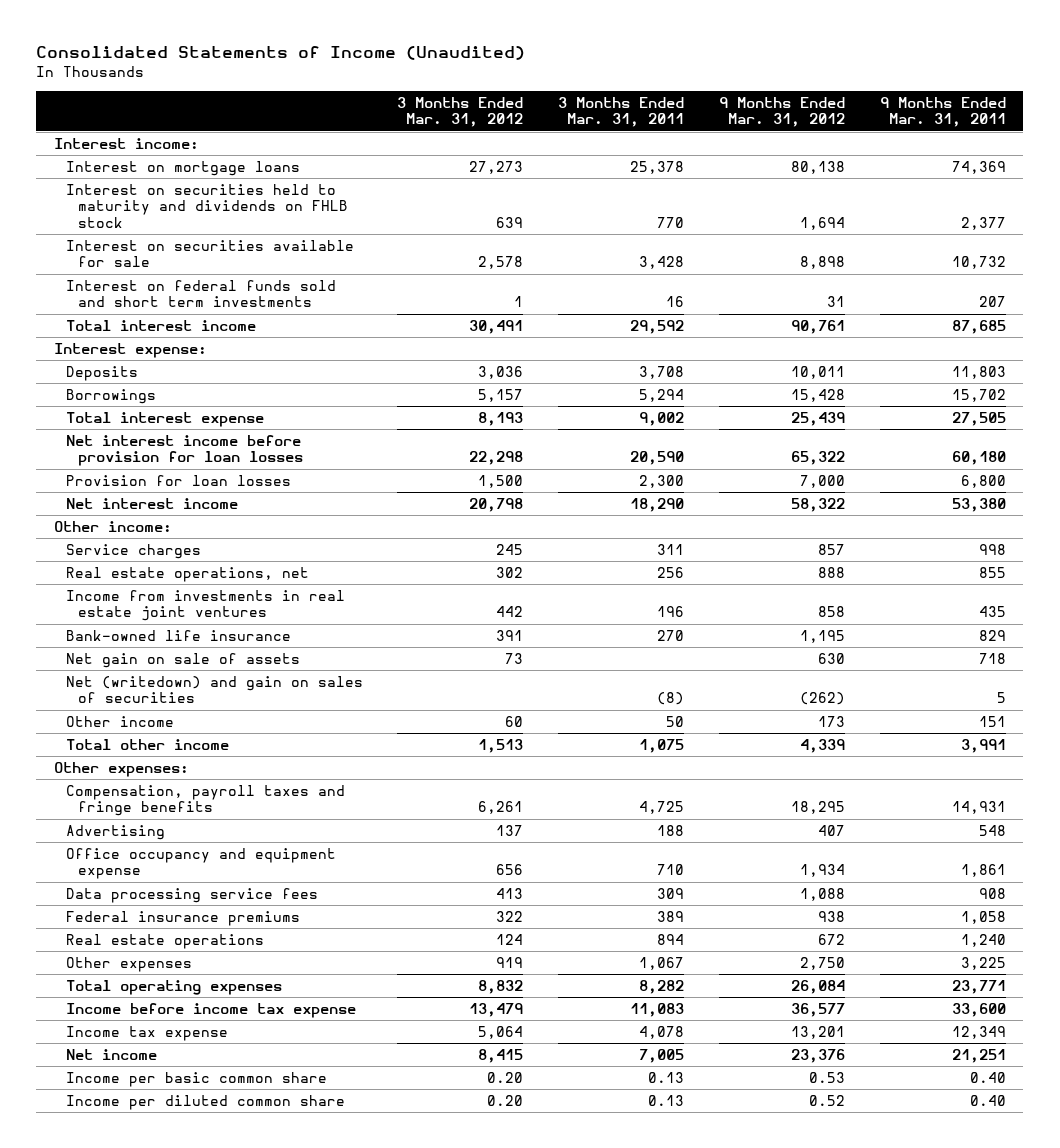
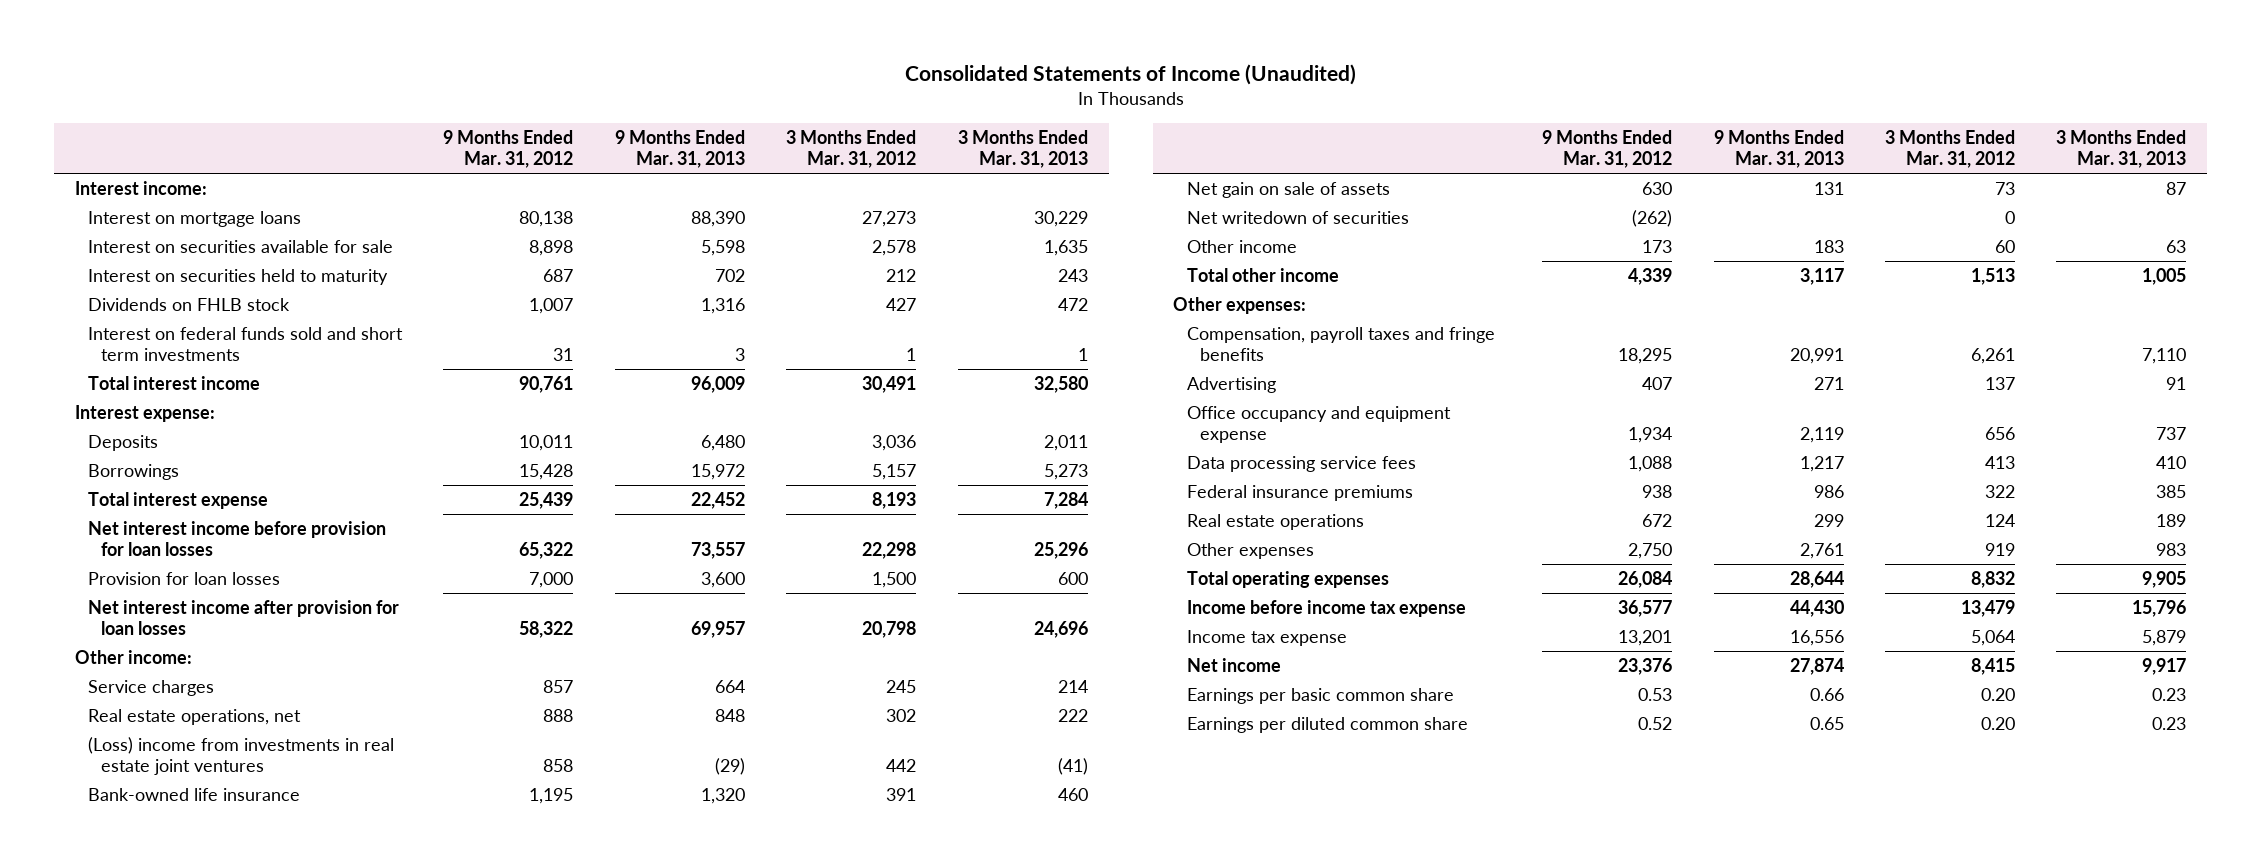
- | 3 Months Ended Mar. 31, 2012 | 3 Months Ended Mar. 31, 2011 | 9 Months Ended Mar. 31, 2012 | 9 Months Ended Mar. 31, 2011
+ | 9 Months Ended Mar. 31, 2012 | 9 Months Ended Mar. 31, 2013 | 3 Months Ended Mar. 31, 2012 | 3 Months Ended Mar. 31, 2013
- Interest on securities held to maturity and dividends on FHLB stock | 639 | 770 | 1,694 | 2,377
+ Interest on securities held to maturity | 687 | 702 | 212 | 243
+ Dividends on FHLB stock | 1,007 | 1,316 | 427 | 472
- Net interest income | 20,798 | 18,290 | 58,322 | 53,380
+ Net interest income after provision for loan losses | 58,322 | 69,957 | 20,798 | 24,696
- Income from investments in real estate joint ventures | 442 | 196 | 858 | 435
+ (Loss) income from investments in real estate joint ventures | 858 | (29) | 442 | (41)
- Net (writedown) and gain on sales of securities | | (8) | (262) | 5
+ Net writedown of securities | (262) | | 0 |
- Income per basic common share | 0.20 | 0.13 | 0.53 | 0.40
- Income per diluted common share | 0.20 | 0.13 | 0.52 | 0.40
+ Earnings per basic common share | 0.53 | 0.66 | 0.20 | 0.23
+ Earnings per diluted common share | 0.52 | 0.65 | 0.20 | 0.23

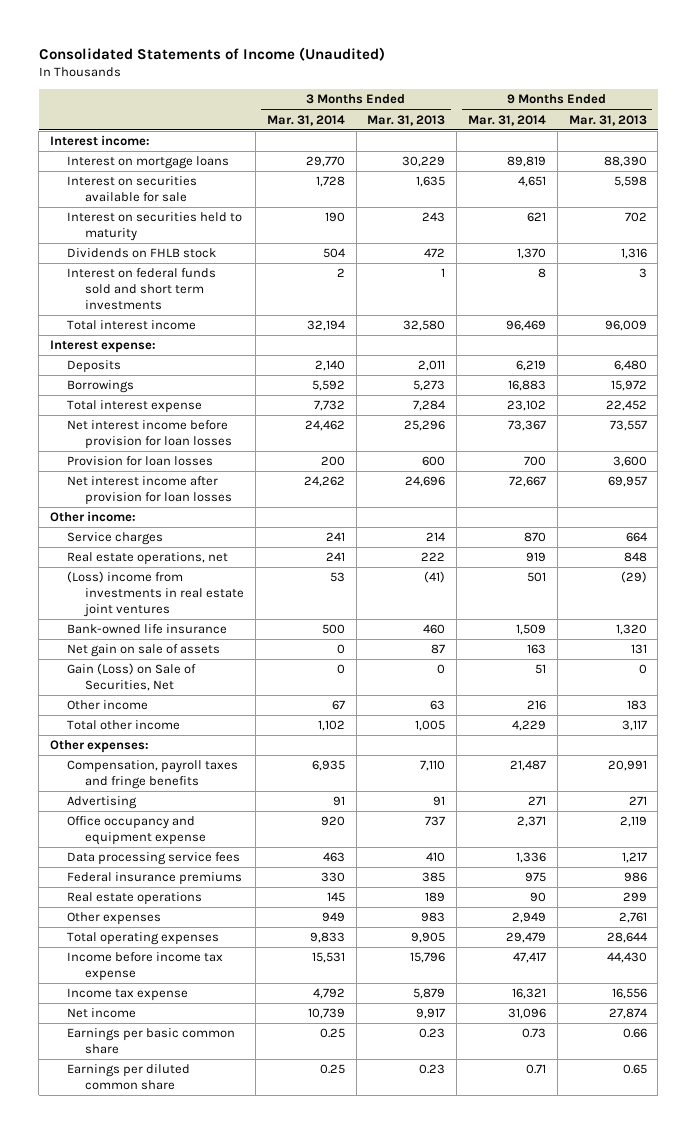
- | 9 Months Ended Mar. 31, 2012 | 9 Months Ended Mar. 31, 2013 | 3 Months Ended Mar. 31, 2012 | 3 Months Ended Mar. 31, 2013
+ | 3 Months Ended Mar. 31, 2014 | 3 Months Ended Mar. 31, 2013 | 9 Months Ended Mar. 31, 2014 | 9 Months Ended Mar. 31, 2013
- Net writedown of securities | (262) | | 0 |
+ Gain (Loss) on Sale of Securities, Net | 0 | 0 | 51 | 0

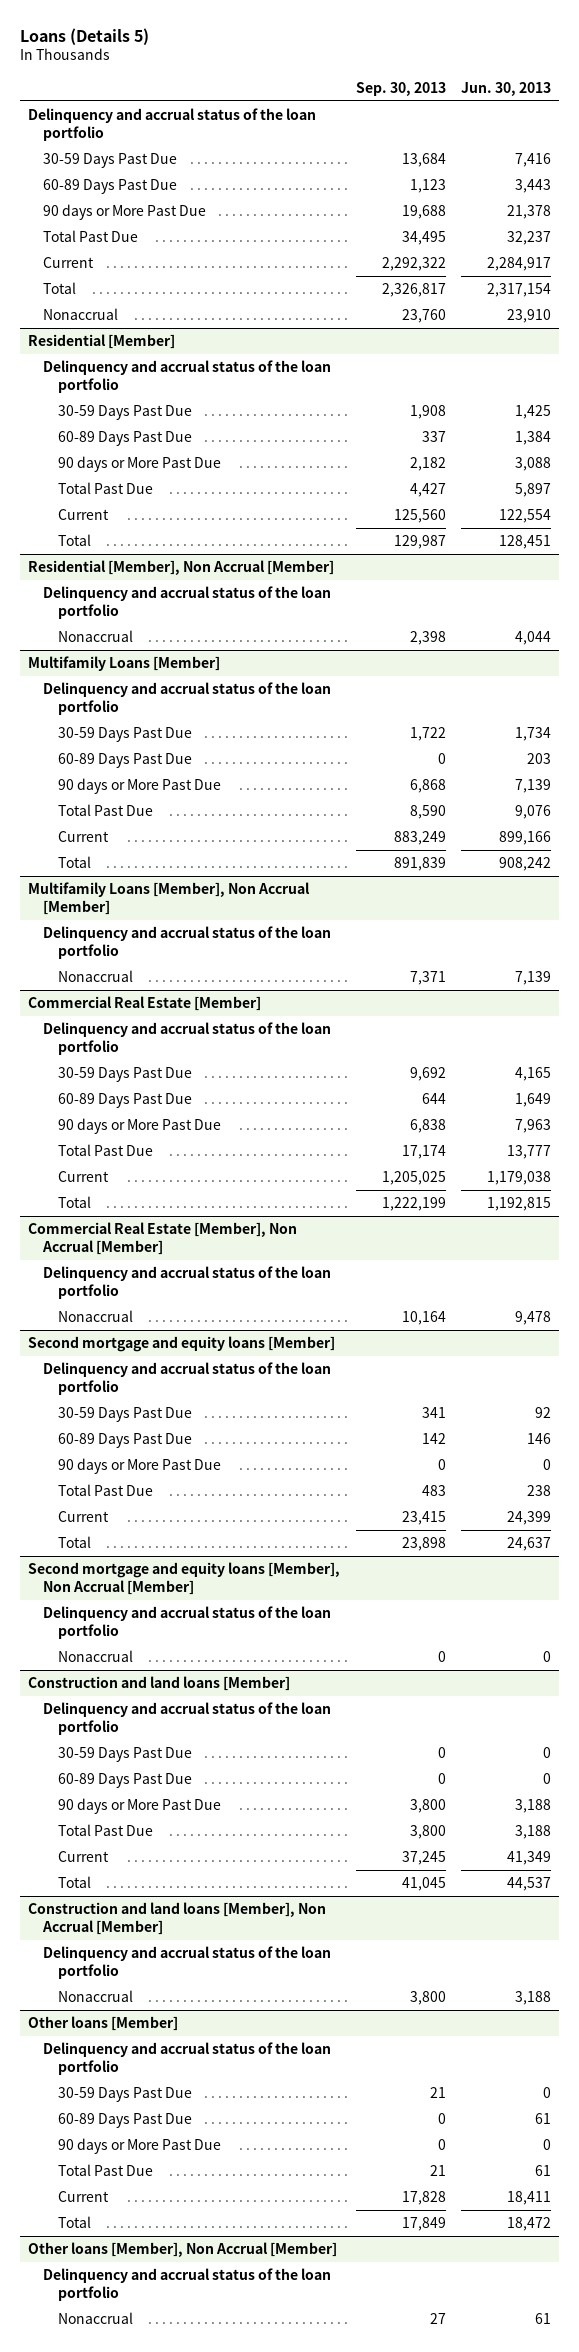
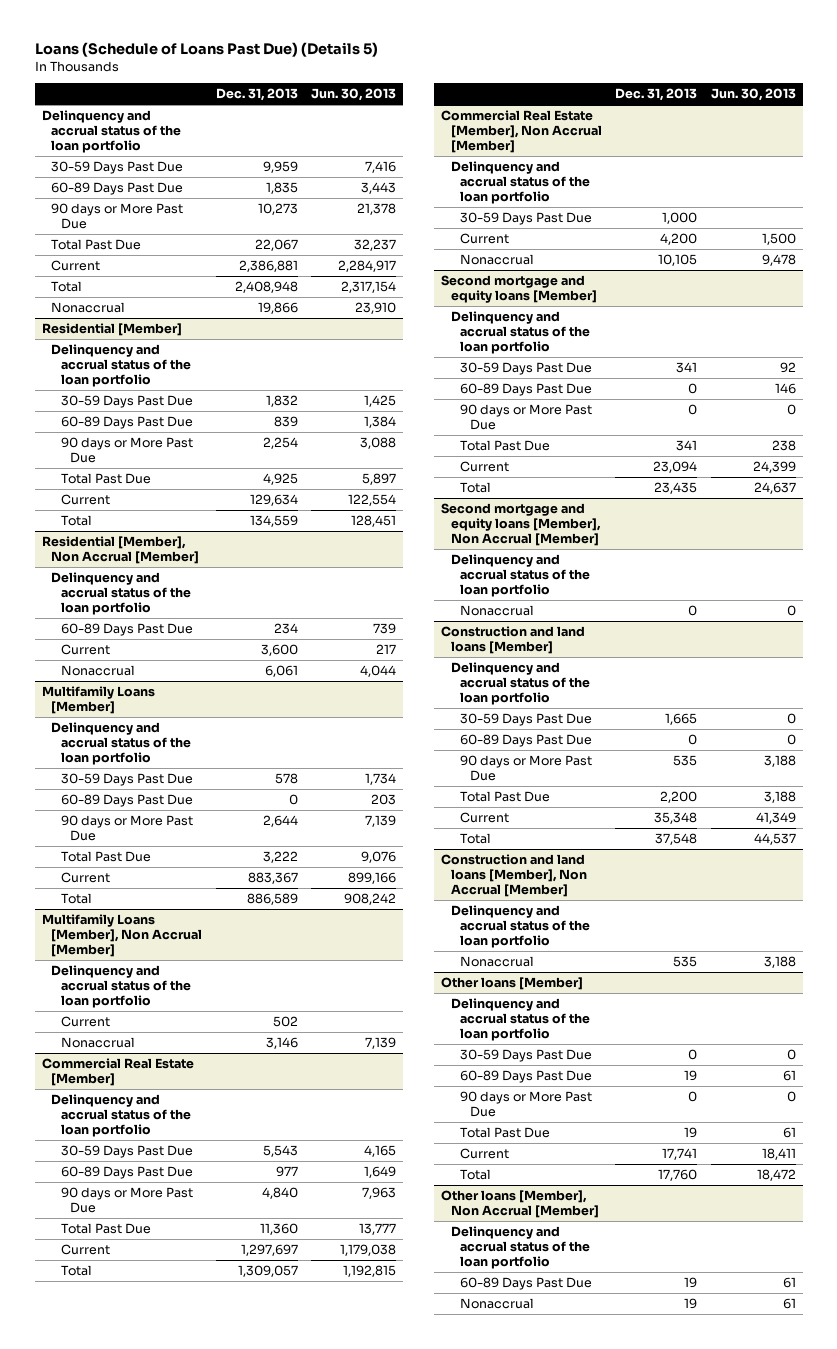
- Loans (Details 5)
+ Loans (Schedule of Loans Past Due) (Details 5)
- | Sep. 30, 2013 | Jun. 30, 2013
+ | Dec. 31, 2013 | Jun. 30, 2013
@ Residential [Member], Non Accrual [Member]
+ 60-89 Days Past Due | 234 | 739
+ Current | 3,600 | 217
@ Multifamily Loans [Member], Non Accrual [Member]
+ Current | 502 |
@ Commercial Real Estate [Member], Non Accrual [Member]
+ 30-59 Days Past Due | 1,000 |
+ Current | 4,200 | 1,500
@ Other loans [Member], Non Accrual [Member]
+ 60-89 Days Past Due | 19 | 61

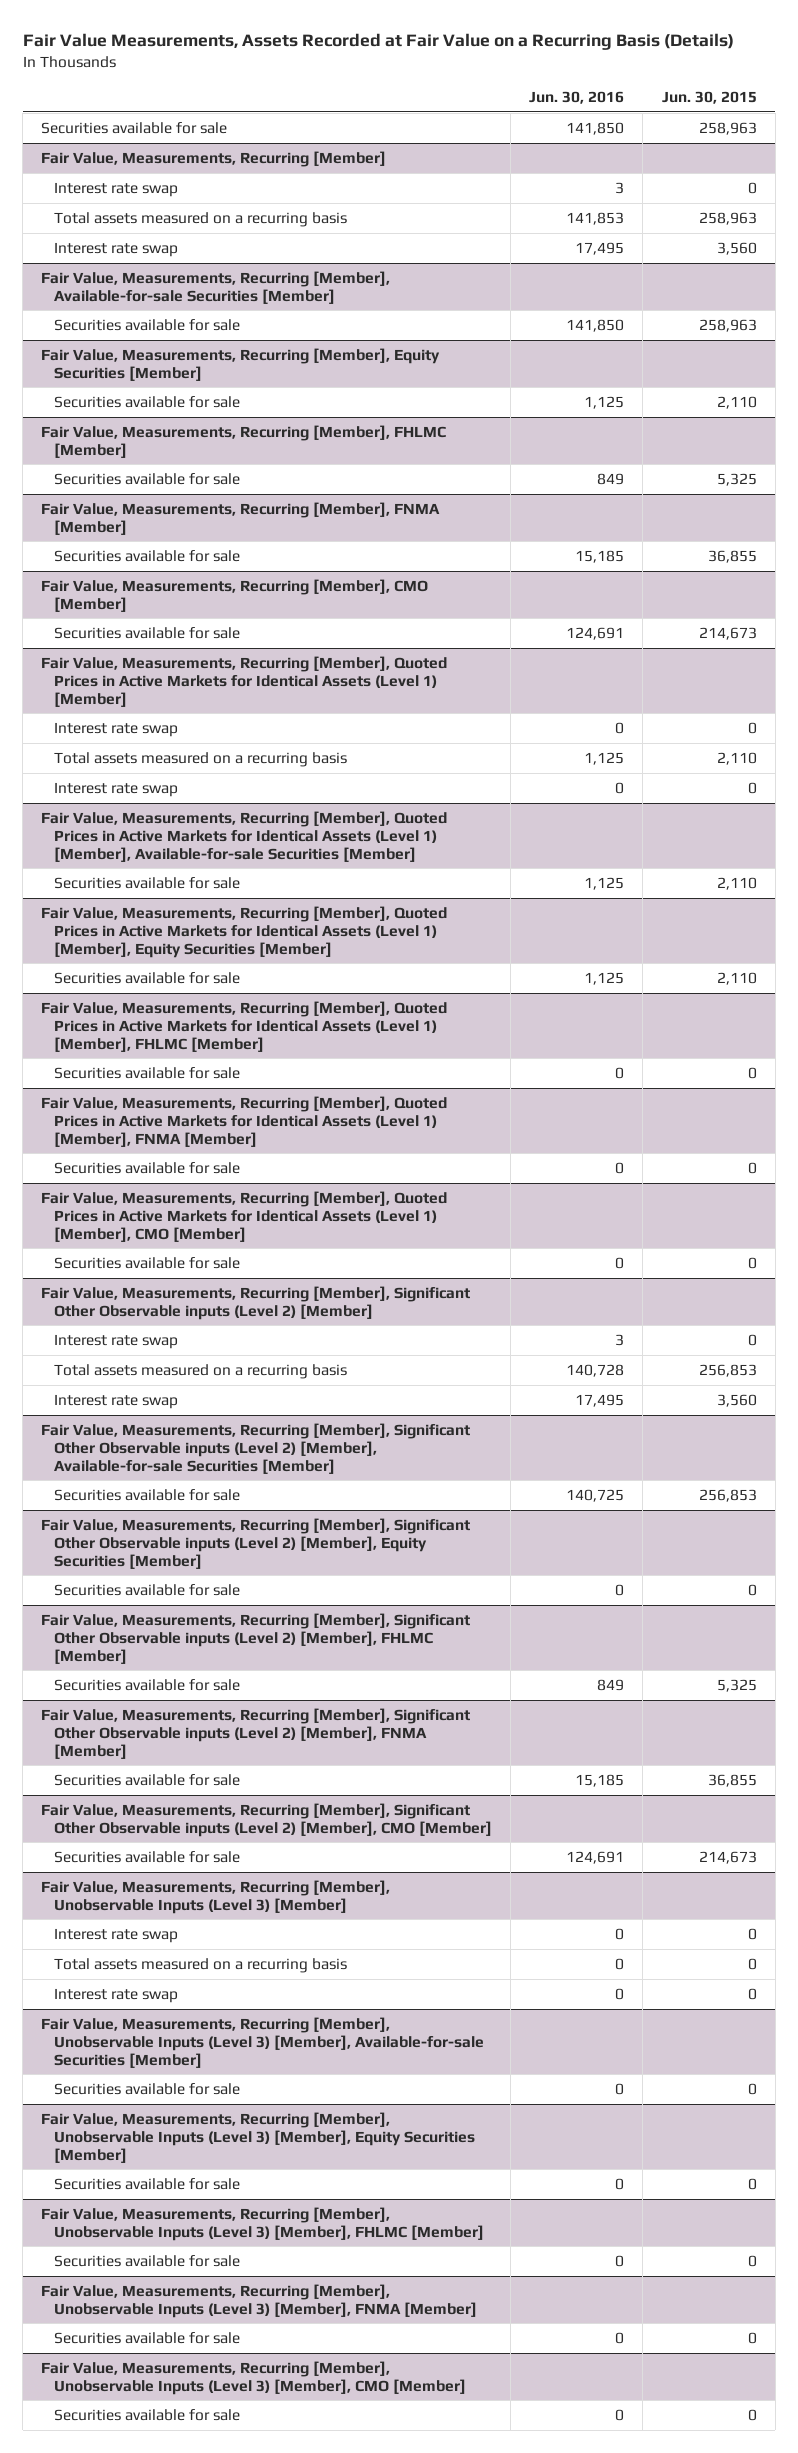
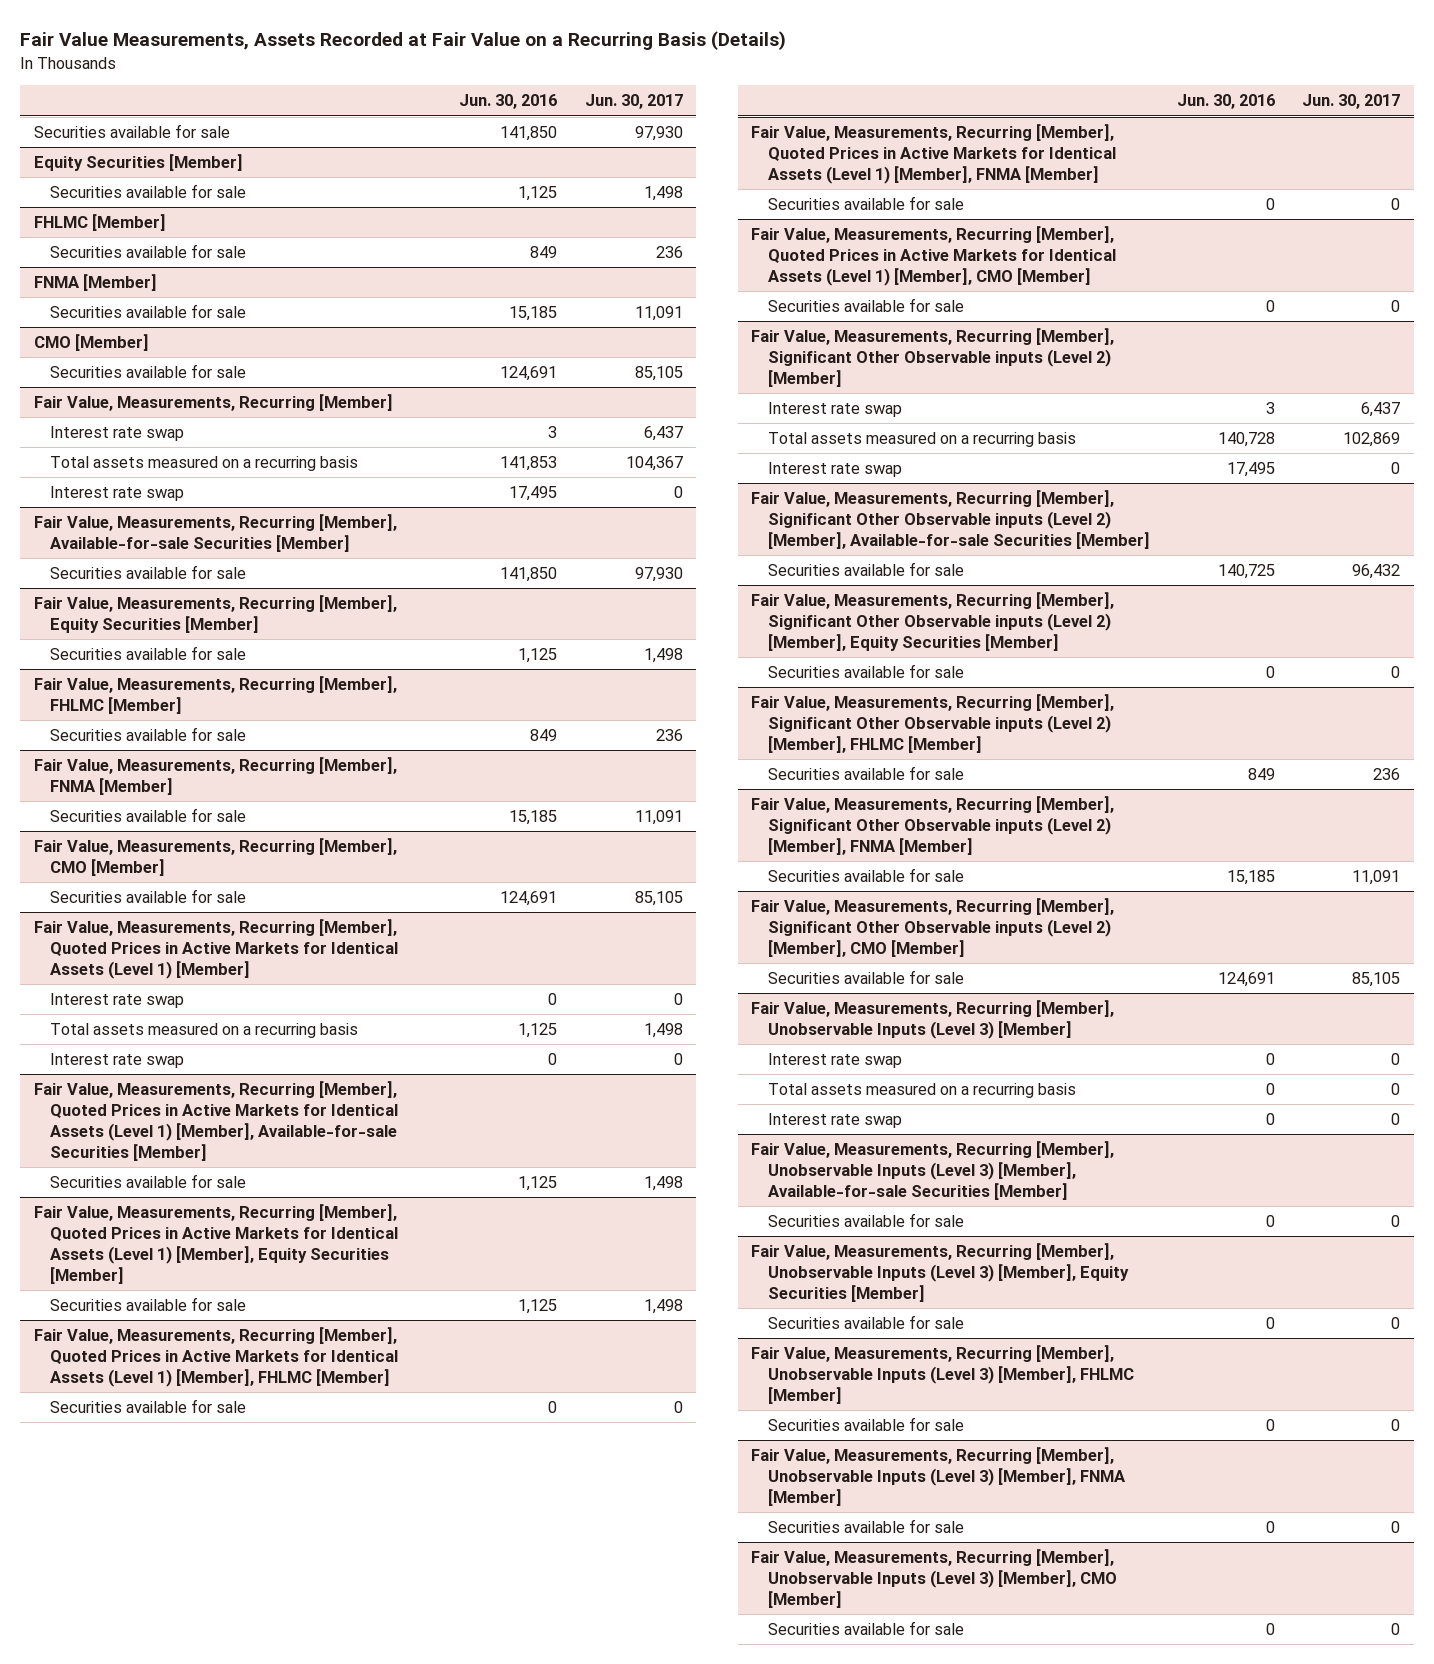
- | Jun. 30, 2016 | Jun. 30, 2015
+ | Jun. 30, 2016 | Jun. 30, 2017
+ Equity Securities [Member]
+ Securities available for sale | 1,125 | 1,498
+ FHLMC [Member]
+ Securities available for sale | 849 | 236
+ FNMA [Member]
+ Securities available for sale | 15,185 | 11,091
+ CMO [Member]
+ Securities available for sale | 124,691 | 85,105

